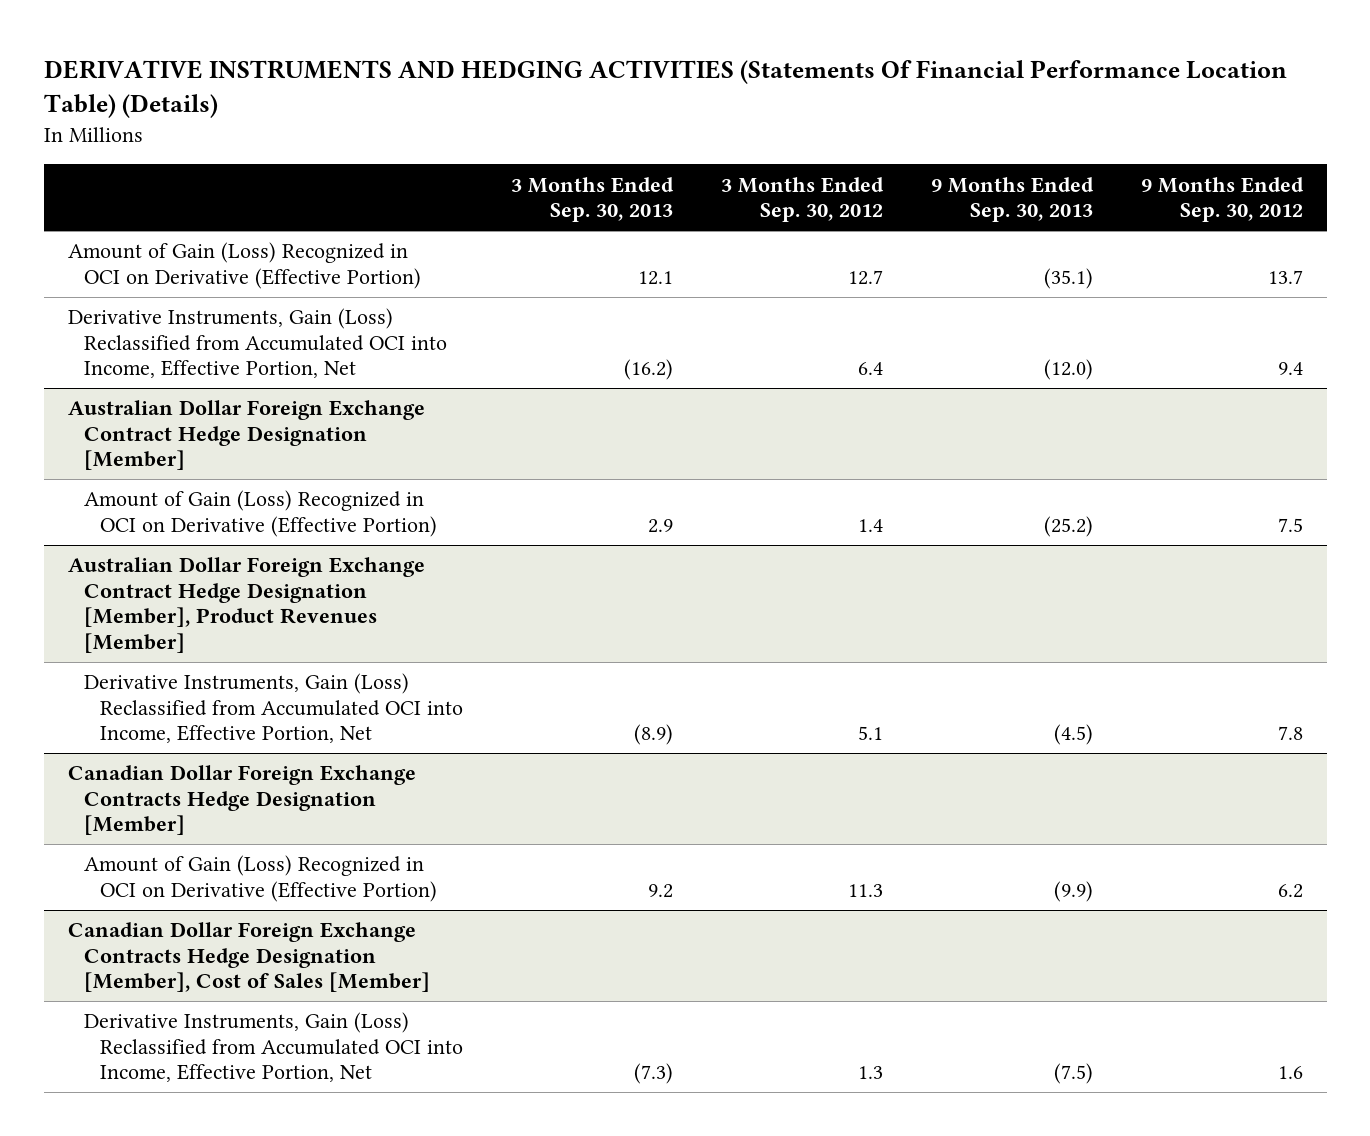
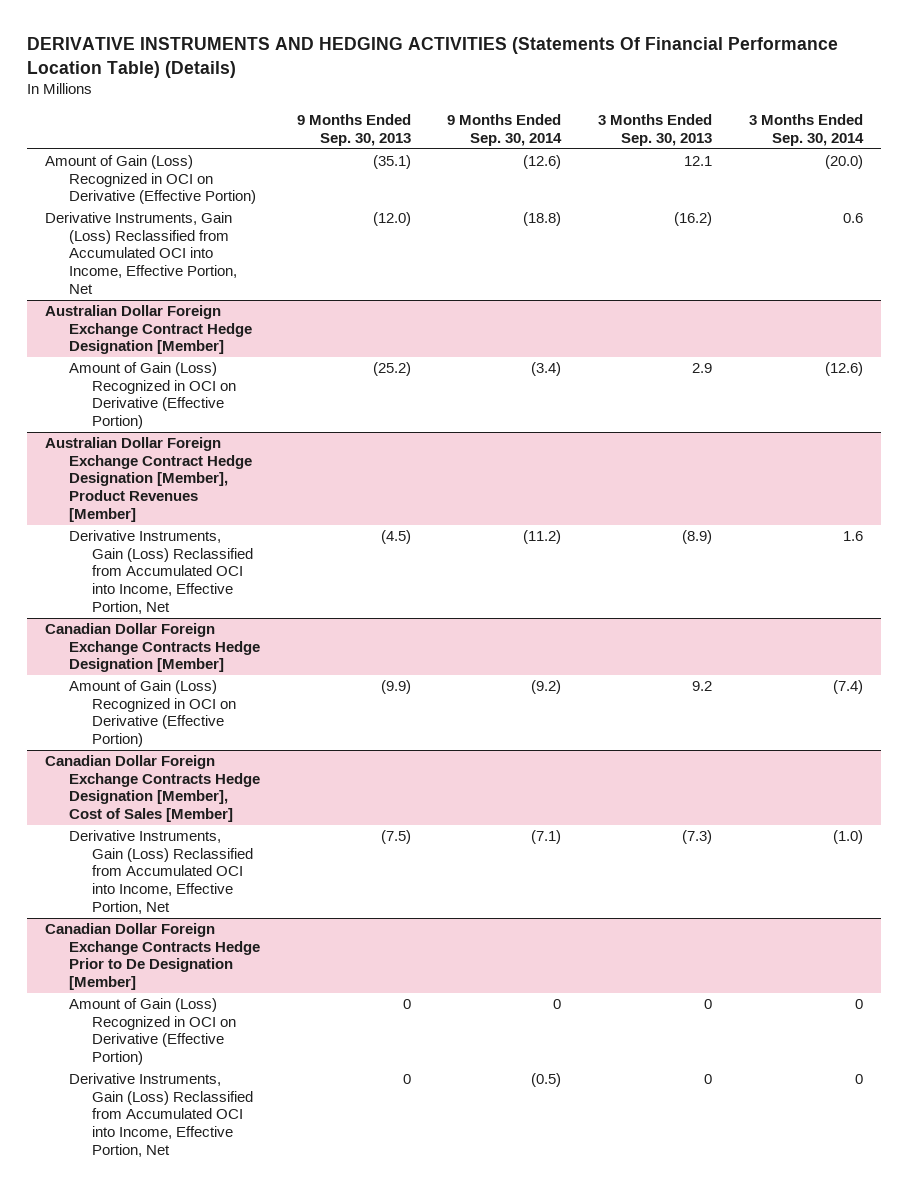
- | 3 Months Ended Sep. 30, 2013 | 3 Months Ended Sep. 30, 2012 | 9 Months Ended Sep. 30, 2013 | 9 Months Ended Sep. 30, 2012
+ | 9 Months Ended Sep. 30, 2013 | 9 Months Ended Sep. 30, 2014 | 3 Months Ended Sep. 30, 2013 | 3 Months Ended Sep. 30, 2014
+ Canadian Dollar Foreign Exchange Contracts Hedge Prior to De Designation [Member]
+ Amount of Gain (Loss) Recognized in OCI on Derivative (Effective Portion) | 0 | 0 | 0 | 0
+ Derivative Instruments, Gain (Loss) Reclassified from Accumulated OCI into Income, Effective Portion, Net | 0 | (0.5) | 0 | 0

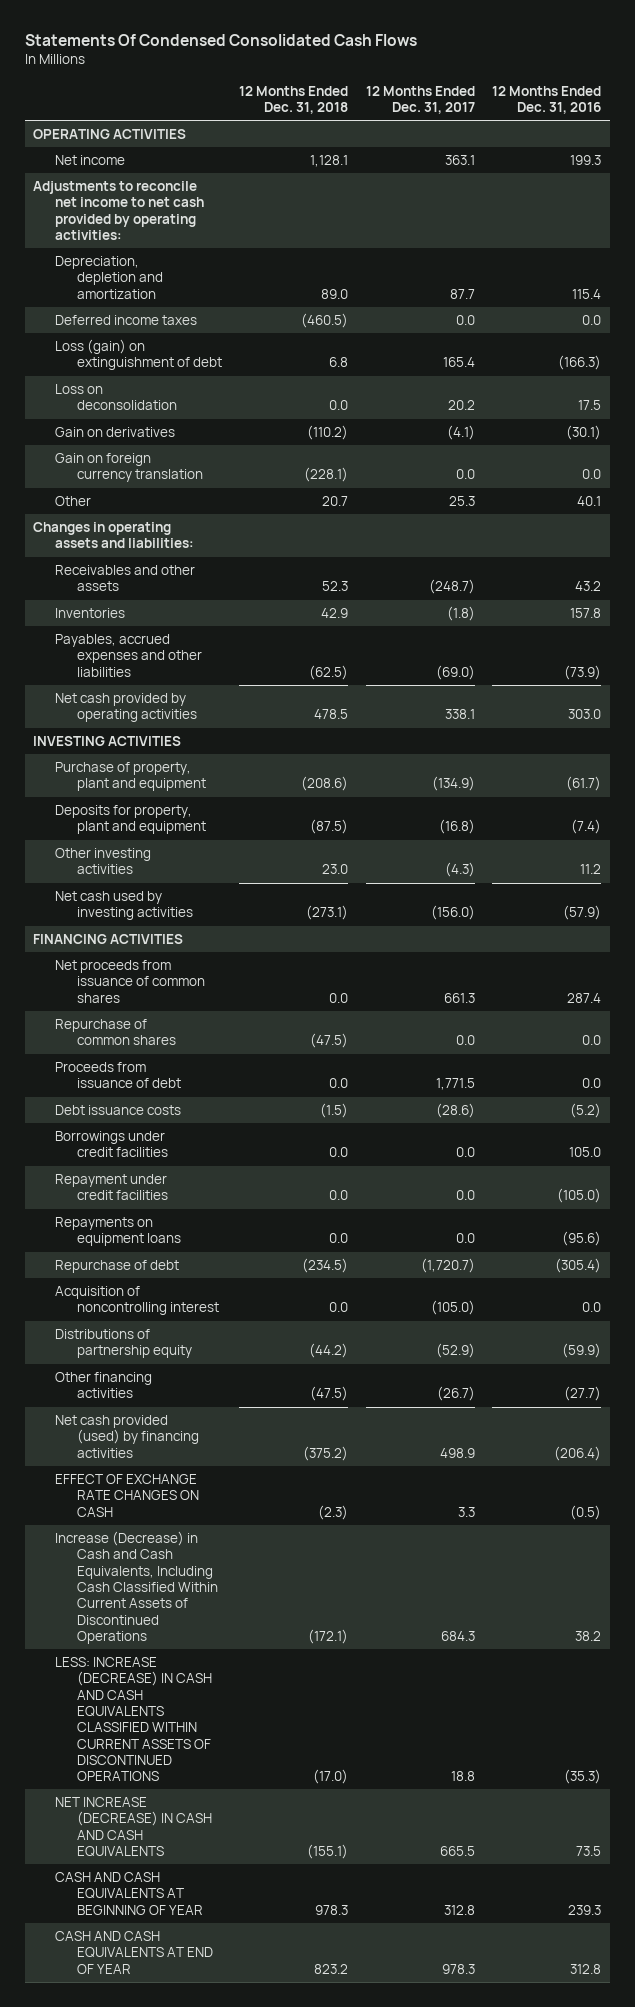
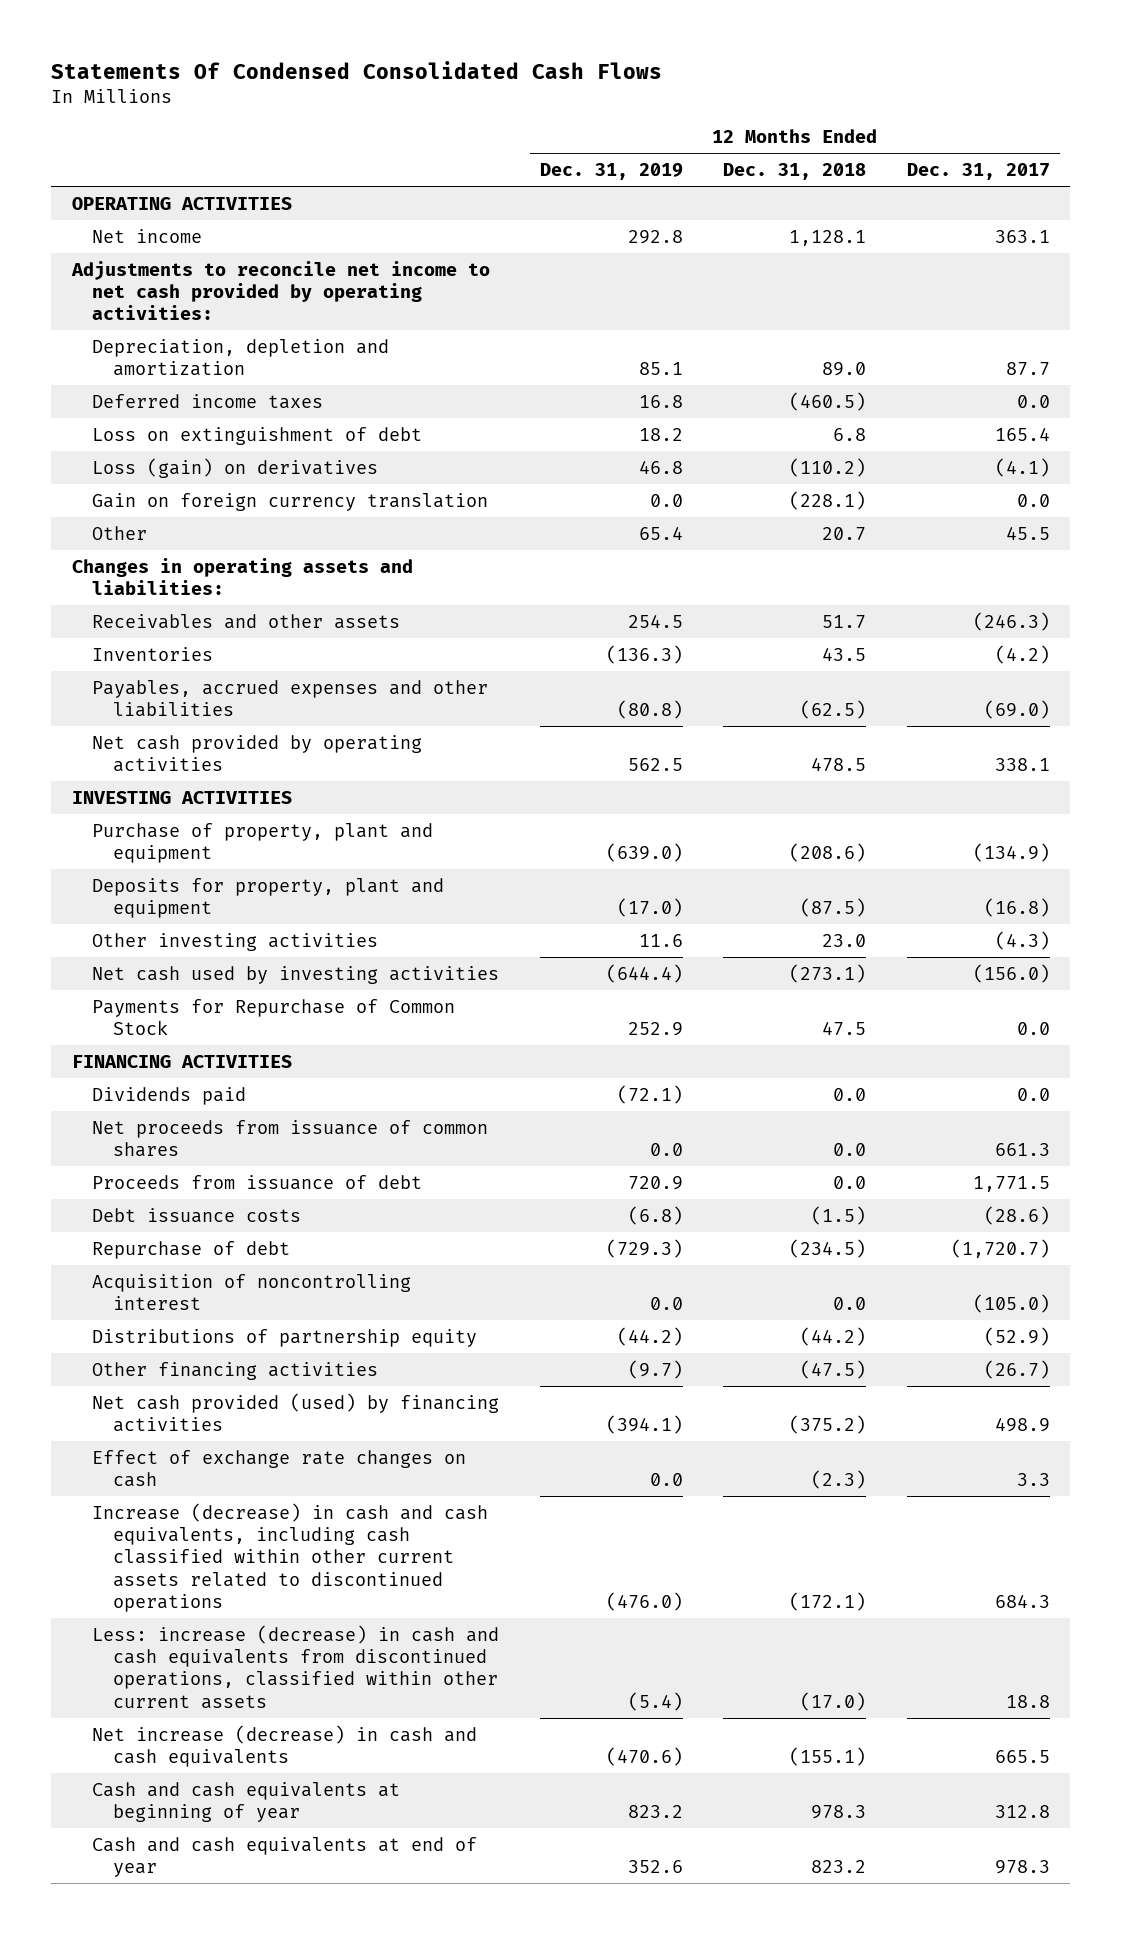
- | 12 Months Ended Dec. 31, 2018 | 12 Months Ended Dec. 31, 2017 | 12 Months Ended Dec. 31, 2016
+ | 12 Months Ended Dec. 31, 2019 | 12 Months Ended Dec. 31, 2018 | 12 Months Ended Dec. 31, 2017
- Loss (gain) on extinguishment of debt | 6.8 | 165.4 | (166.3)
- Loss on deconsolidation | 0.0 | 20.2 | 17.5
- Gain on derivatives | (110.2) | (4.1) | (30.1)
+ Loss on extinguishment of debt | 18.2 | 6.8 | 165.4
+ Loss (gain) on derivatives | 46.8 | (110.2) | (4.1)
- Other | 20.7 | 25.3 | 40.1
+ Other | 65.4 | 20.7 | 45.5
- Receivables and other assets | 52.3 | (248.7) | 43.2
- Inventories | 42.9 | (1.8) | 157.8
+ Receivables and other assets | 254.5 | 51.7 | (246.3)
+ Inventories | (136.3) | 43.5 | (4.2)
+ Payments for Repurchase of Common Stock | 252.9 | 47.5 | 0.0
+ Dividends paid | (72.1) | 0.0 | 0.0
- Repurchase of common shares | (47.5) | 0.0 | 0.0
- Borrowings under credit facilities | 0.0 | 0.0 | 105.0
- Repayment under credit facilities | 0.0 | 0.0 | (105.0)
- Repayments on equipment loans | 0.0 | 0.0 | (95.6)
- EFFECT OF EXCHANGE RATE CHANGES ON CASH | (2.3) | 3.3 | (0.5)
- Increase (Decrease) in Cash and Cash Equivalents, Including Cash Classified Within Current Assets of Discontinued Operations | (172.1) | 684.3 | 38.2
- LESS: INCREASE (DECREASE) IN CASH AND CASH EQUIVALENTS CLASSIFIED WITHIN CURRENT ASSETS OF DISCONTINUED OPERATIONS | (17.0) | 18.8 | (35.3)
- NET INCREASE (DECREASE) IN CASH AND CASH EQUIVALENTS | (155.1) | 665.5 | 73.5
- CASH AND CASH EQUIVALENTS AT BEGINNING OF YEAR | 978.3 | 312.8 | 239.3
- CASH AND CASH EQUIVALENTS AT END OF YEAR | 823.2 | 978.3 | 312.8
+ Effect of exchange rate changes on cash | 0.0 | (2.3) | 3.3
+ Increase (decrease) in cash and cash equivalents, including cash classified within other current assets related to discontinued operations | (476.0) | (172.1) | 684.3
+ Less: increase (decrease) in cash and cash equivalents from discontinued operations, classified within other current assets | (5.4) | (17.0) | 18.8
+ Net increase (decrease) in cash and cash equivalents | (470.6) | (155.1) | 665.5
+ Cash and cash equivalents at beginning of year | 823.2 | 978.3 | 312.8
+ Cash and cash equivalents at end of year | 352.6 | 823.2 | 978.3

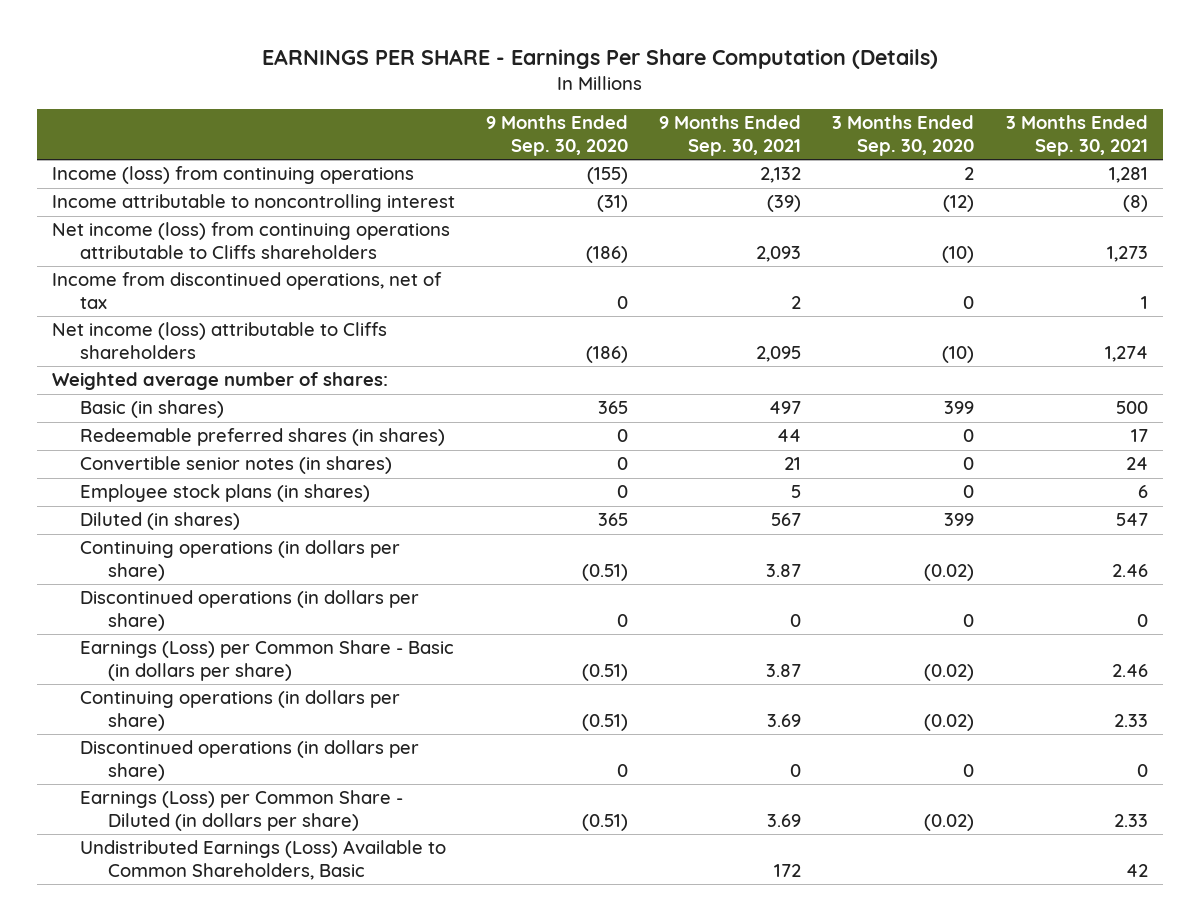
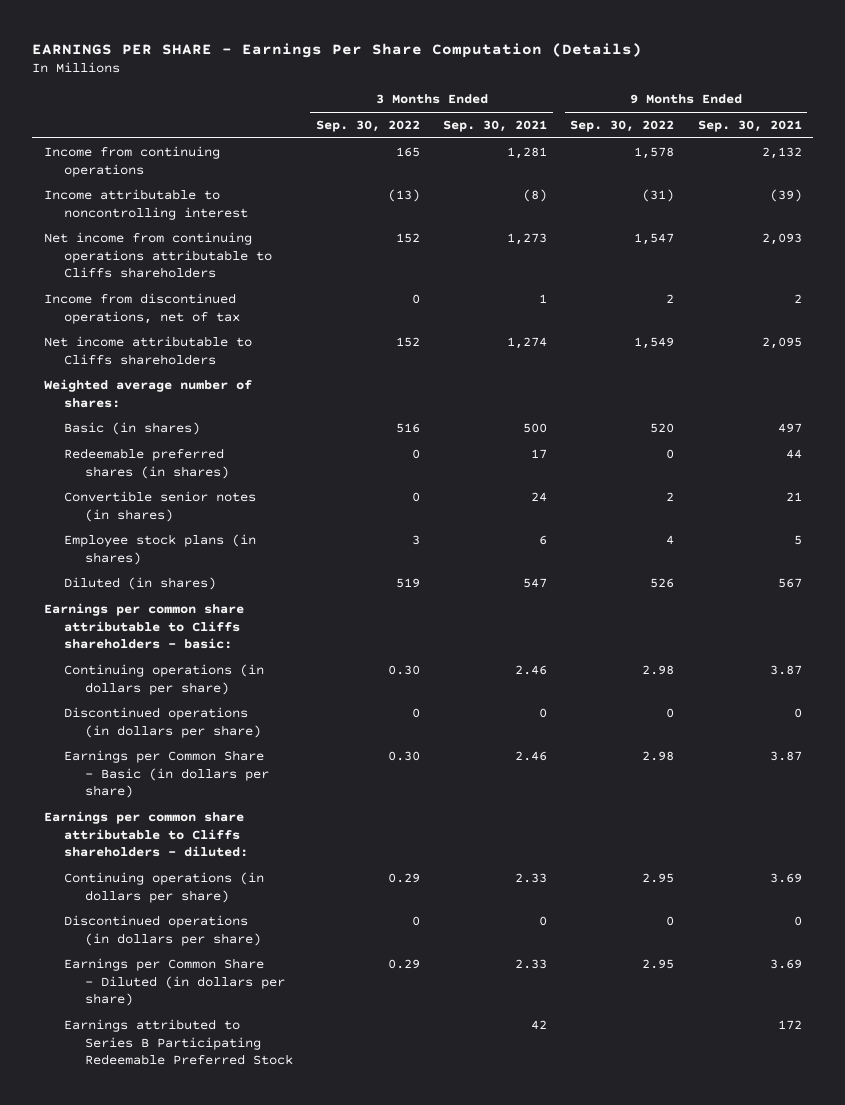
- | 9 Months Ended Sep. 30, 2020 | 9 Months Ended Sep. 30, 2021 | 3 Months Ended Sep. 30, 2020 | 3 Months Ended Sep. 30, 2021
+ | 3 Months Ended Sep. 30, 2022 | 3 Months Ended Sep. 30, 2021 | 9 Months Ended Sep. 30, 2022 | 9 Months Ended Sep. 30, 2021
- Income (loss) from continuing operations | (155) | 2,132 | 2 | 1,281
+ Income from continuing operations | 165 | 1,281 | 1,578 | 2,132
- Net income (loss) from continuing operations attributable to Cliffs shareholders | (186) | 2,093 | (10) | 1,273
+ Net income from continuing operations attributable to Cliffs shareholders | 152 | 1,273 | 1,547 | 2,093
- Net income (loss) attributable to Cliffs shareholders | (186) | 2,095 | (10) | 1,274
+ Net income attributable to Cliffs shareholders | 152 | 1,274 | 1,549 | 2,095
+ Earnings per common share attributable to Cliffs shareholders - basic:
- Earnings (Loss) per Common Share - Basic (in dollars per share) | (0.51) | 3.87 | (0.02) | 2.46
+ Earnings per Common Share - Basic (in dollars per share) | 0.30 | 2.46 | 2.98 | 3.87
+ Earnings per common share attributable to Cliffs shareholders - diluted:
- Earnings (Loss) per Common Share - Diluted (in dollars per share) | (0.51) | 3.69 | (0.02) | 2.33
- Undistributed Earnings (Loss) Available to Common Shareholders, Basic | | 172 | | 42
+ Earnings per Common Share - Diluted (in dollars per share) | 0.29 | 2.33 | 2.95 | 3.69
+ Earnings attributed to Series B Participating Redeemable Preferred Stock | | 42 | | 172

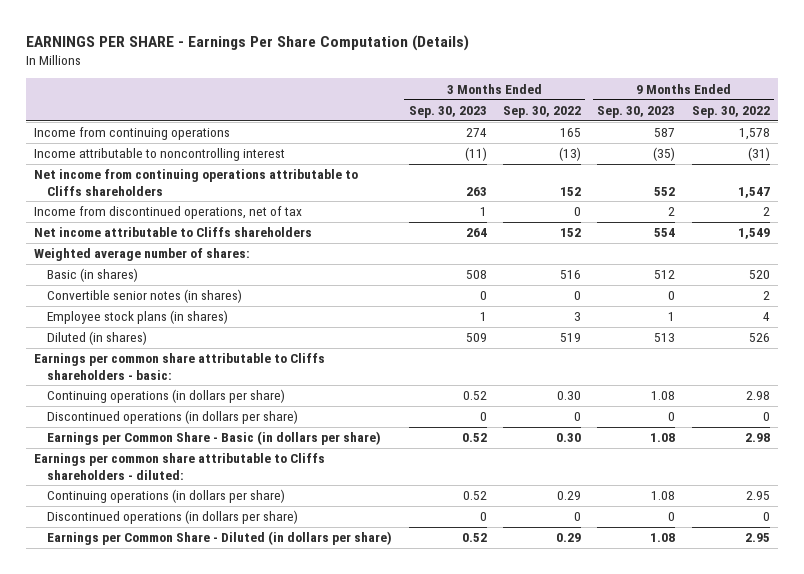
- | 3 Months Ended Sep. 30, 2022 | 3 Months Ended Sep. 30, 2021 | 9 Months Ended Sep. 30, 2022 | 9 Months Ended Sep. 30, 2021
+ | 3 Months Ended Sep. 30, 2023 | 3 Months Ended Sep. 30, 2022 | 9 Months Ended Sep. 30, 2023 | 9 Months Ended Sep. 30, 2022
- Redeemable preferred shares (in shares) | 0 | 17 | 0 | 44
- Earnings attributed to Series B Participating Redeemable Preferred Stock | | 42 | | 172

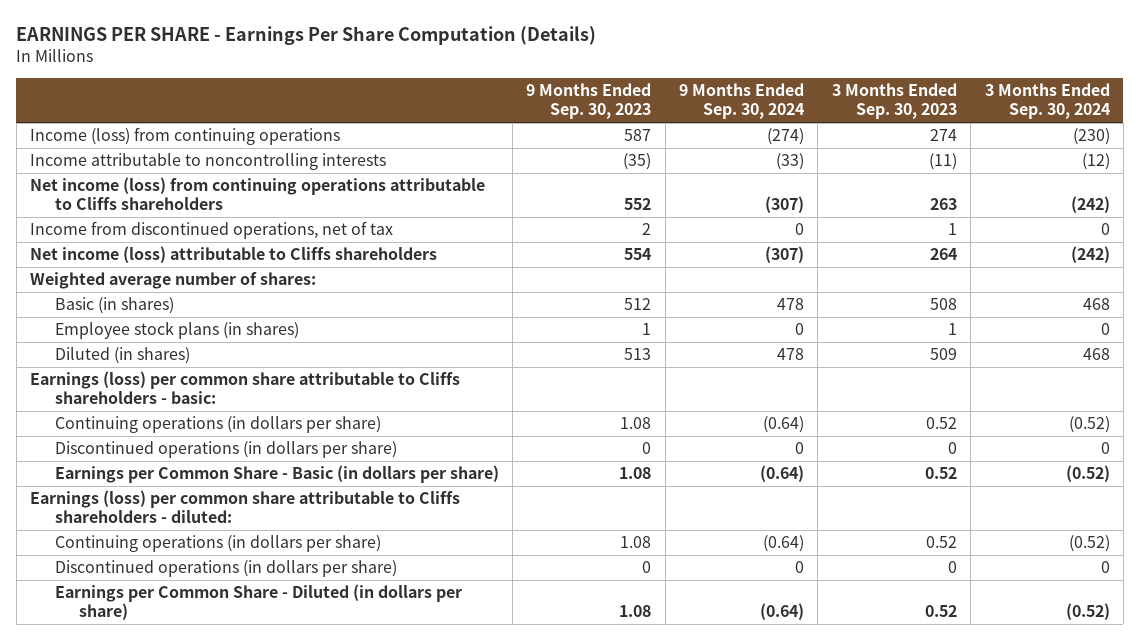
- | 3 Months Ended Sep. 30, 2023 | 3 Months Ended Sep. 30, 2022 | 9 Months Ended Sep. 30, 2023 | 9 Months Ended Sep. 30, 2022
+ | 9 Months Ended Sep. 30, 2023 | 9 Months Ended Sep. 30, 2024 | 3 Months Ended Sep. 30, 2023 | 3 Months Ended Sep. 30, 2024
- Income from continuing operations | 274 | 165 | 587 | 1,578
- Income attributable to noncontrolling interest | (11) | (13) | (35) | (31)
- Net income from continuing operations attributable to Cliffs shareholders | 263 | 152 | 552 | 1,547
+ Income (loss) from continuing operations | 587 | (274) | 274 | (230)
+ Income attributable to noncontrolling interests | (35) | (33) | (11) | (12)
+ Net income (loss) from continuing operations attributable to Cliffs shareholders | 552 | (307) | 263 | (242)
- Net income attributable to Cliffs shareholders | 264 | 152 | 554 | 1,549
+ Net income (loss) attributable to Cliffs shareholders | 554 | (307) | 264 | (242)
- Convertible senior notes (in shares) | 0 | 0 | 0 | 2
- Earnings per common share attributable to Cliffs shareholders - basic:
+ Earnings (loss) per common share attributable to Cliffs shareholders - basic:
- Earnings per common share attributable to Cliffs shareholders - diluted:
+ Earnings (loss) per common share attributable to Cliffs shareholders - diluted:

